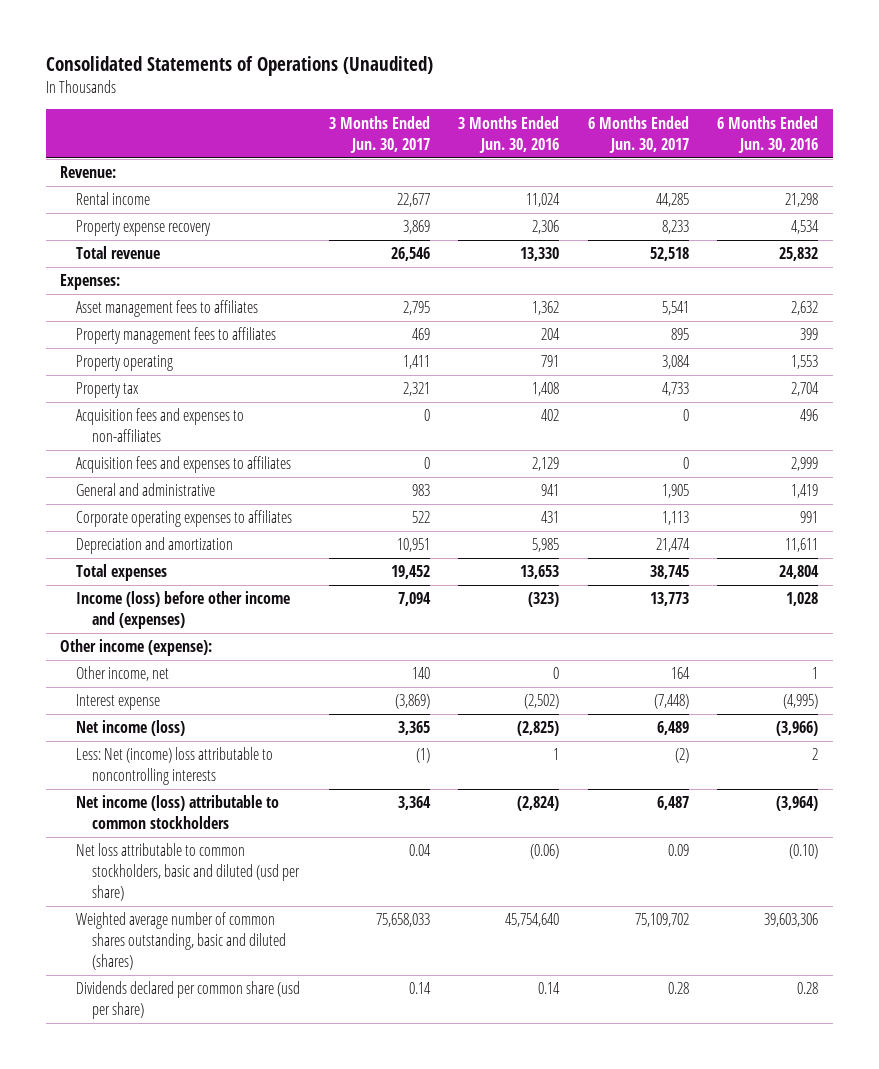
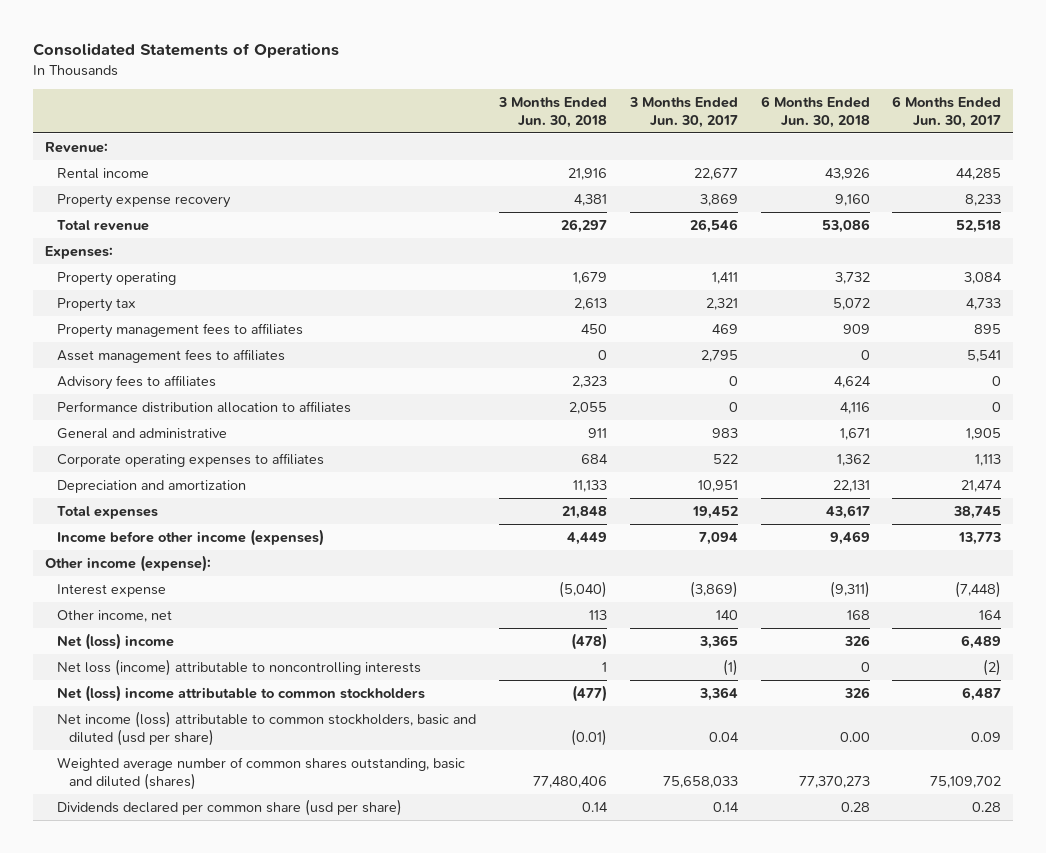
- Consolidated Statements of Operations (Unaudited)
+ Consolidated Statements of Operations
- | 3 Months Ended Jun. 30, 2017 | 3 Months Ended Jun. 30, 2016 | 6 Months Ended Jun. 30, 2017 | 6 Months Ended Jun. 30, 2016
+ | 3 Months Ended Jun. 30, 2018 | 3 Months Ended Jun. 30, 2017 | 6 Months Ended Jun. 30, 2018 | 6 Months Ended Jun. 30, 2017
- Acquisition fees and expenses to non-affiliates | 0 | 402 | 0 | 496
- Acquisition fees and expenses to affiliates | 0 | 2,129 | 0 | 2,999
moved down: Property management fees to affiliates | 450 | 469 | 909 | 895
moved down: Asset management fees to affiliates | 0 | 2,795 | 0 | 5,541
+ Advisory fees to affiliates | 2,323 | 0 | 4,624 | 0
+ Performance distribution allocation to affiliates | 2,055 | 0 | 4,116 | 0
- Income (loss) before other income and (expenses) | 7,094 | (323) | 13,773 | 1,028
+ Income before other income (expenses) | 4,449 | 7,094 | 9,469 | 13,773
- Net income (loss) | 3,365 | (2,825) | 6,489 | (3,966)
- Less: Net (income) loss attributable to noncontrolling interests | (1) | 1 | (2) | 2
- Net income (loss) attributable to common stockholders | 3,364 | (2,824) | 6,487 | (3,964)
- Net loss attributable to common stockholders, basic and diluted (usd per share) | 0.04 | (0.06) | 0.09 | (0.10)
moved down: Other income, net | 113 | 140 | 168 | 164
+ Net (loss) income | (478) | 3,365 | 326 | 6,489
+ Net loss (income) attributable to noncontrolling interests | 1 | (1) | 0 | (2)
+ Net (loss) income attributable to common stockholders | (477) | 3,364 | 326 | 6,487
+ Net income (loss) attributable to common stockholders, basic and diluted (usd per share) | (0.01) | 0.04 | 0.00 | 0.09

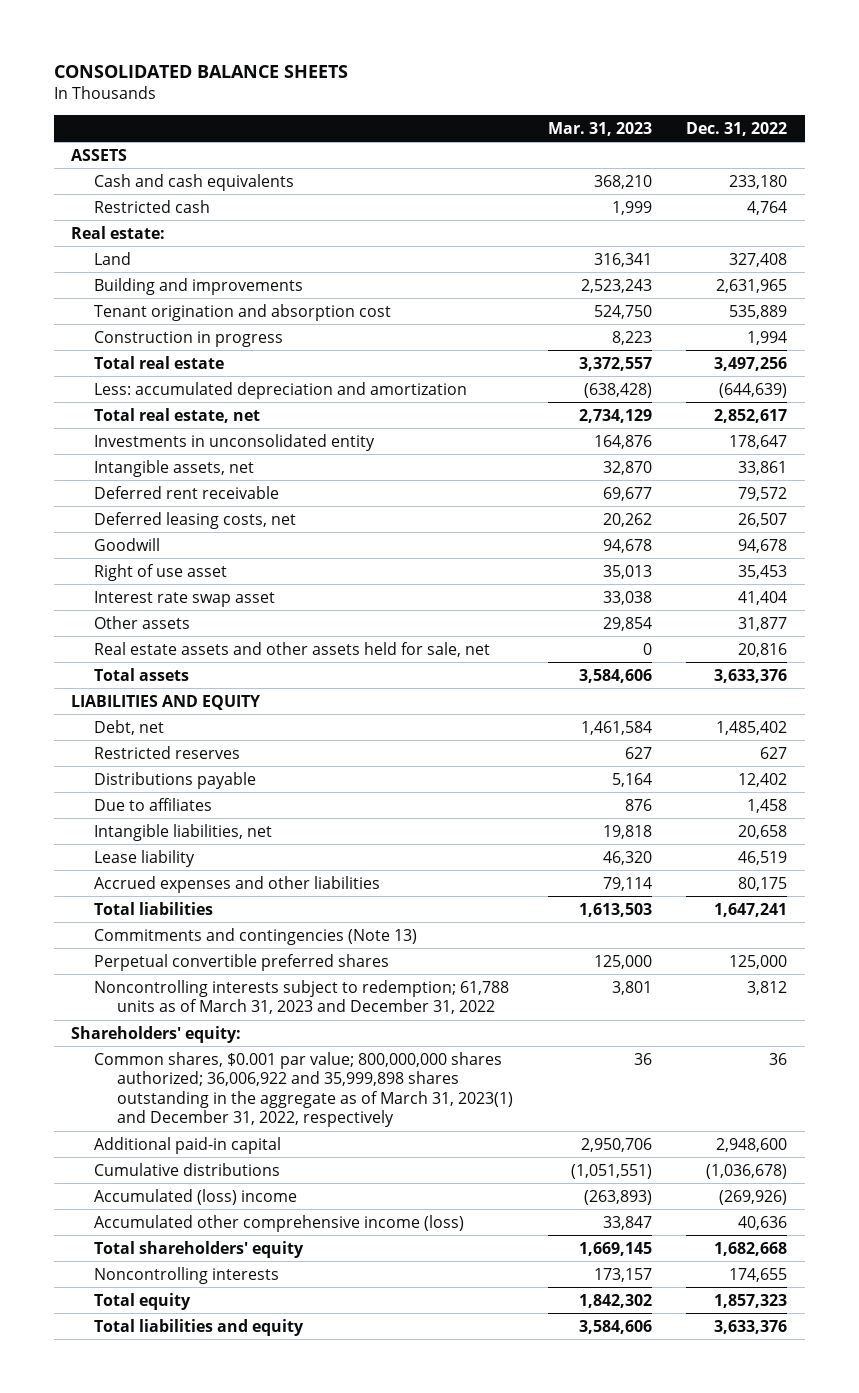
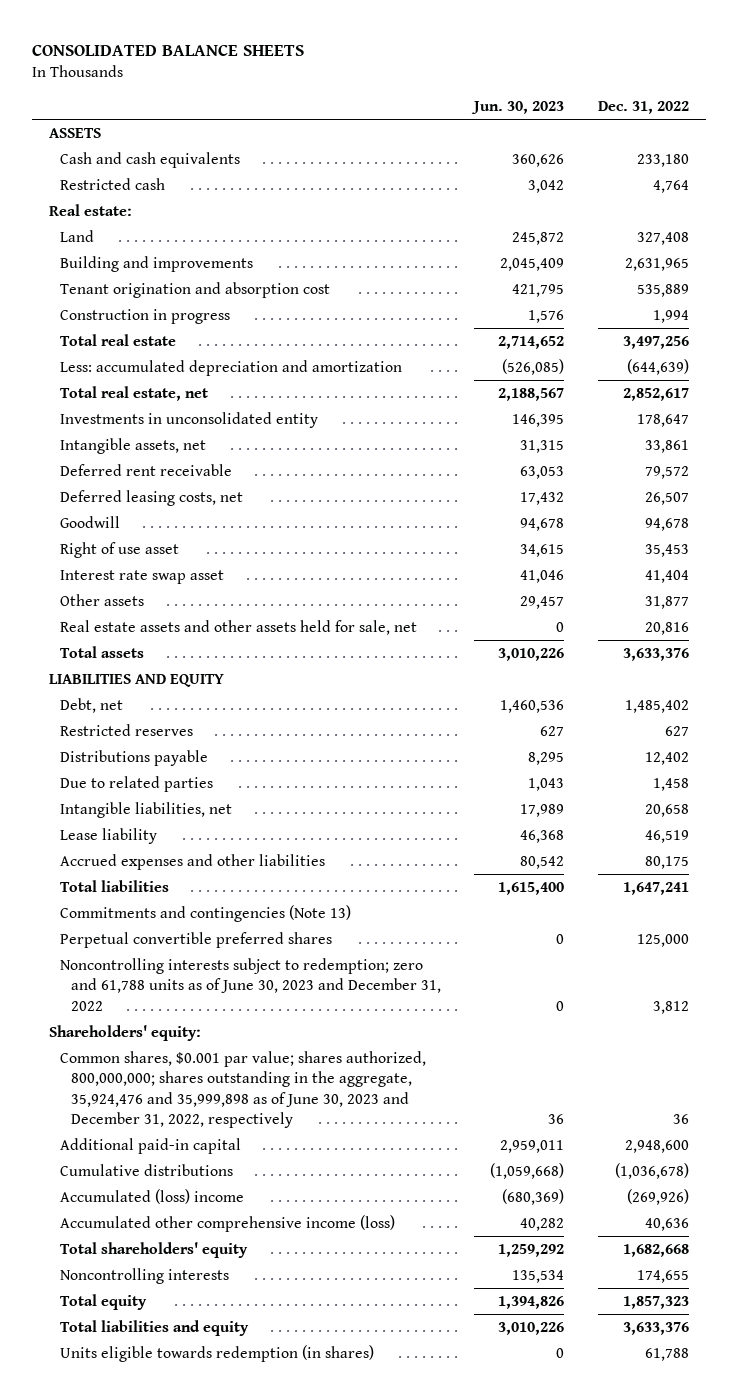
- | Mar. 31, 2023 | Dec. 31, 2022
+ | Jun. 30, 2023 | Dec. 31, 2022
- Due to affiliates | 876 | 1,458
+ Due to related parties | 1,043 | 1,458
- Noncontrolling interests subject to redemption; 61,788 units as of March 31, 2023 and December 31, 2022 | 3,801 | 3,812
+ Noncontrolling interests subject to redemption; zero and 61,788 units as of June 30, 2023 and December 31, 2022 | 0 | 3,812
- Common shares, $0.001 par value; 800,000,000 shares authorized; 36,006,922 and 35,999,898 shares outstanding in the aggregate as of March 31, 2023(1) and December 31, 2022, respectively | 36 | 36
+ Common shares, $0.001 par value; shares authorized, 800,000,000; shares outstanding in the aggregate, 35,924,476 and 35,999,898 as of June 30, 2023 and December 31, 2022, respectively | 36 | 36
+ Units eligible towards redemption (in shares) | 0 | 61,788

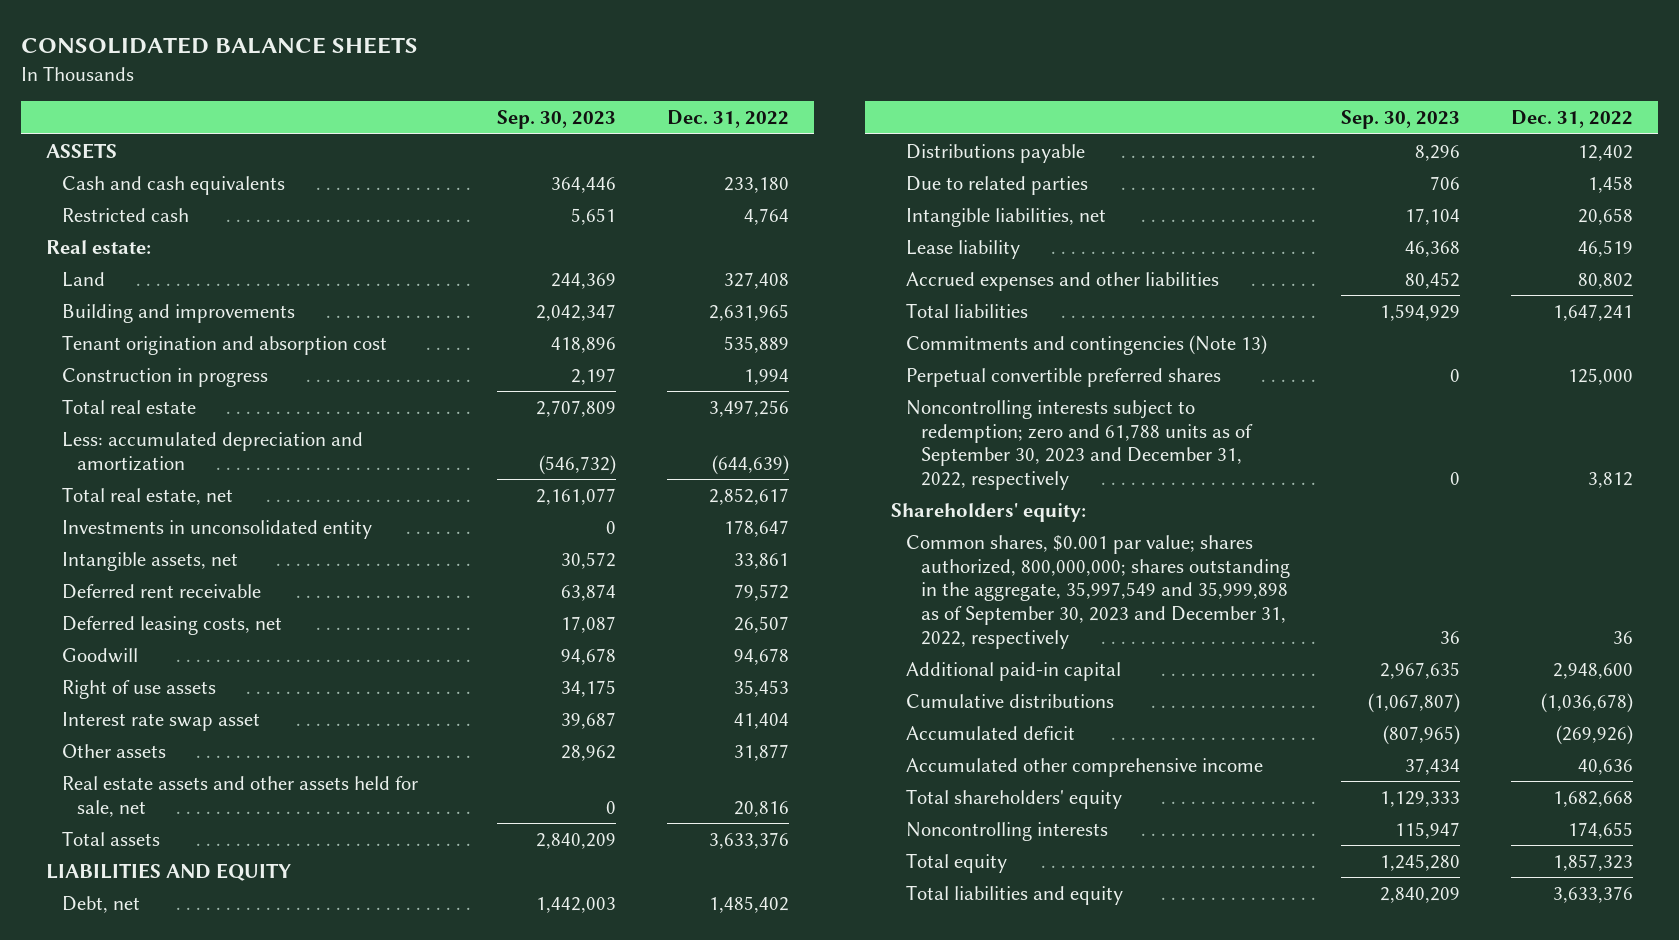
- | Jun. 30, 2023 | Dec. 31, 2022
+ | Sep. 30, 2023 | Dec. 31, 2022
- Right of use asset | 34,615 | 35,453
+ Right of use assets | 34,175 | 35,453
- Restricted reserves | 627 | 627
- Accrued expenses and other liabilities | 80,542 | 80,175
+ Accrued expenses and other liabilities | 80,452 | 80,802
- Noncontrolling interests subject to redemption; zero and 61,788 units as of June 30, 2023 and December 31, 2022 | 0 | 3,812
+ Noncontrolling interests subject to redemption; zero and 61,788 units as of September 30, 2023 and December 31, 2022, respectively | 0 | 3,812
- Common shares, $0.001 par value; shares authorized, 800,000,000; shares outstanding in the aggregate, 35,924,476 and 35,999,898 as of June 30, 2023 and December 31, 2022, respectively | 36 | 36
+ Common shares, $0.001 par value; shares authorized, 800,000,000; shares outstanding in the aggregate, 35,997,549 and 35,999,898 as of September 30, 2023 and December 31, 2022, respectively | 36 | 36
- Accumulated (loss) income | (680,369) | (269,926)
- Accumulated other comprehensive income (loss) | 40,282 | 40,636
+ Accumulated deficit | (807,965) | (269,926)
+ Accumulated other comprehensive income | 37,434 | 40,636
- Units eligible towards redemption (in shares) | 0 | 61,788

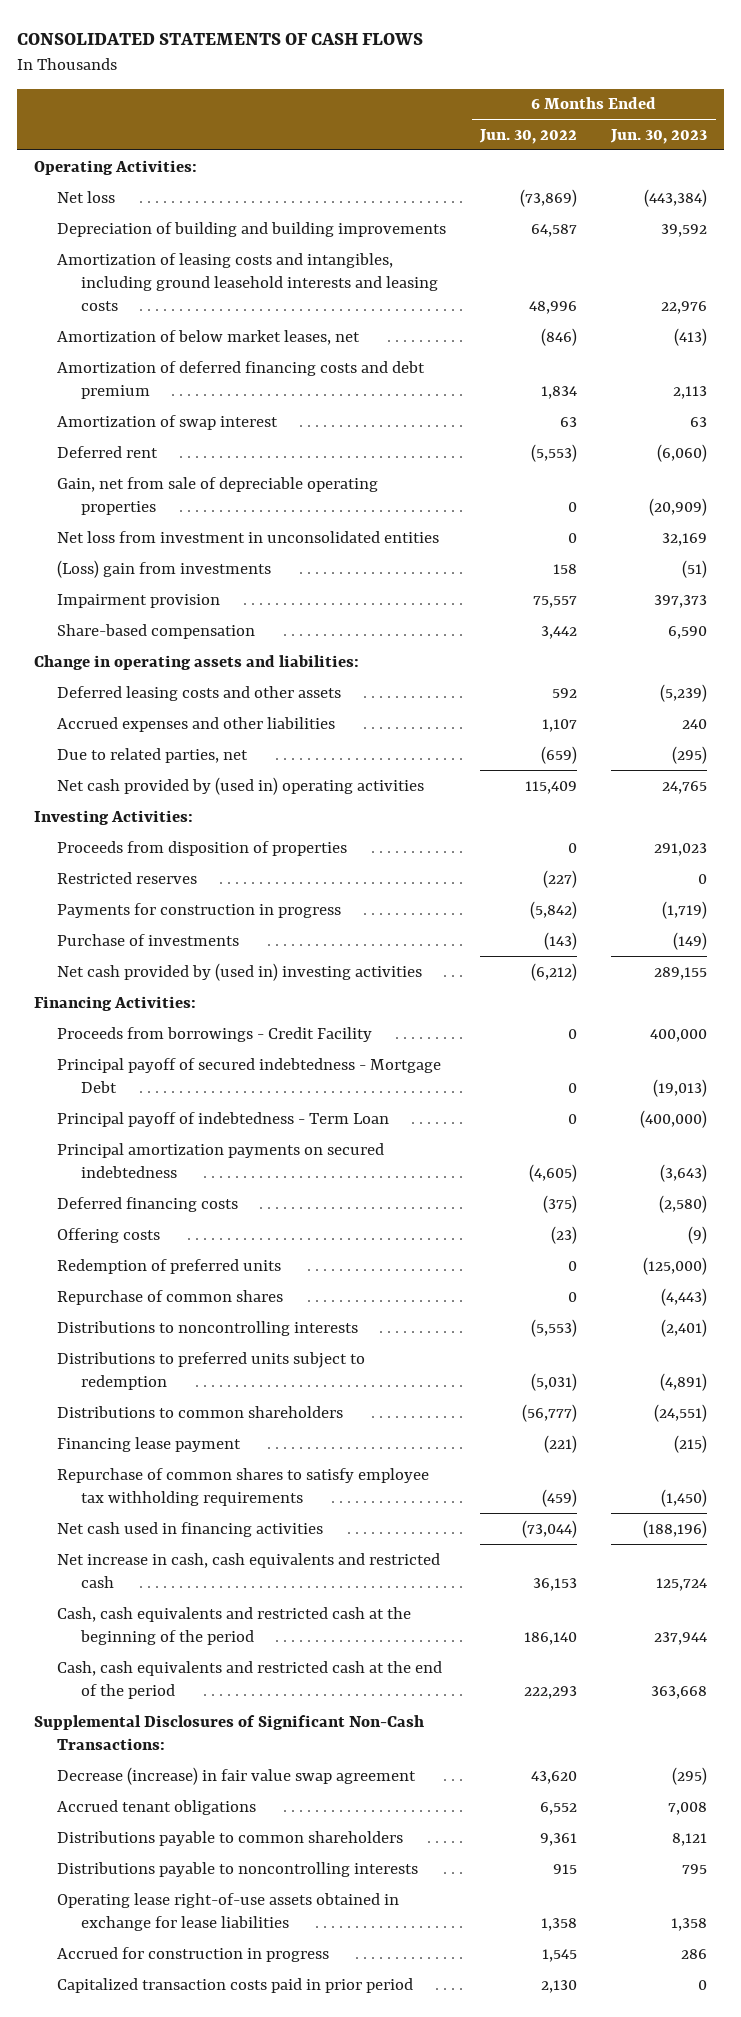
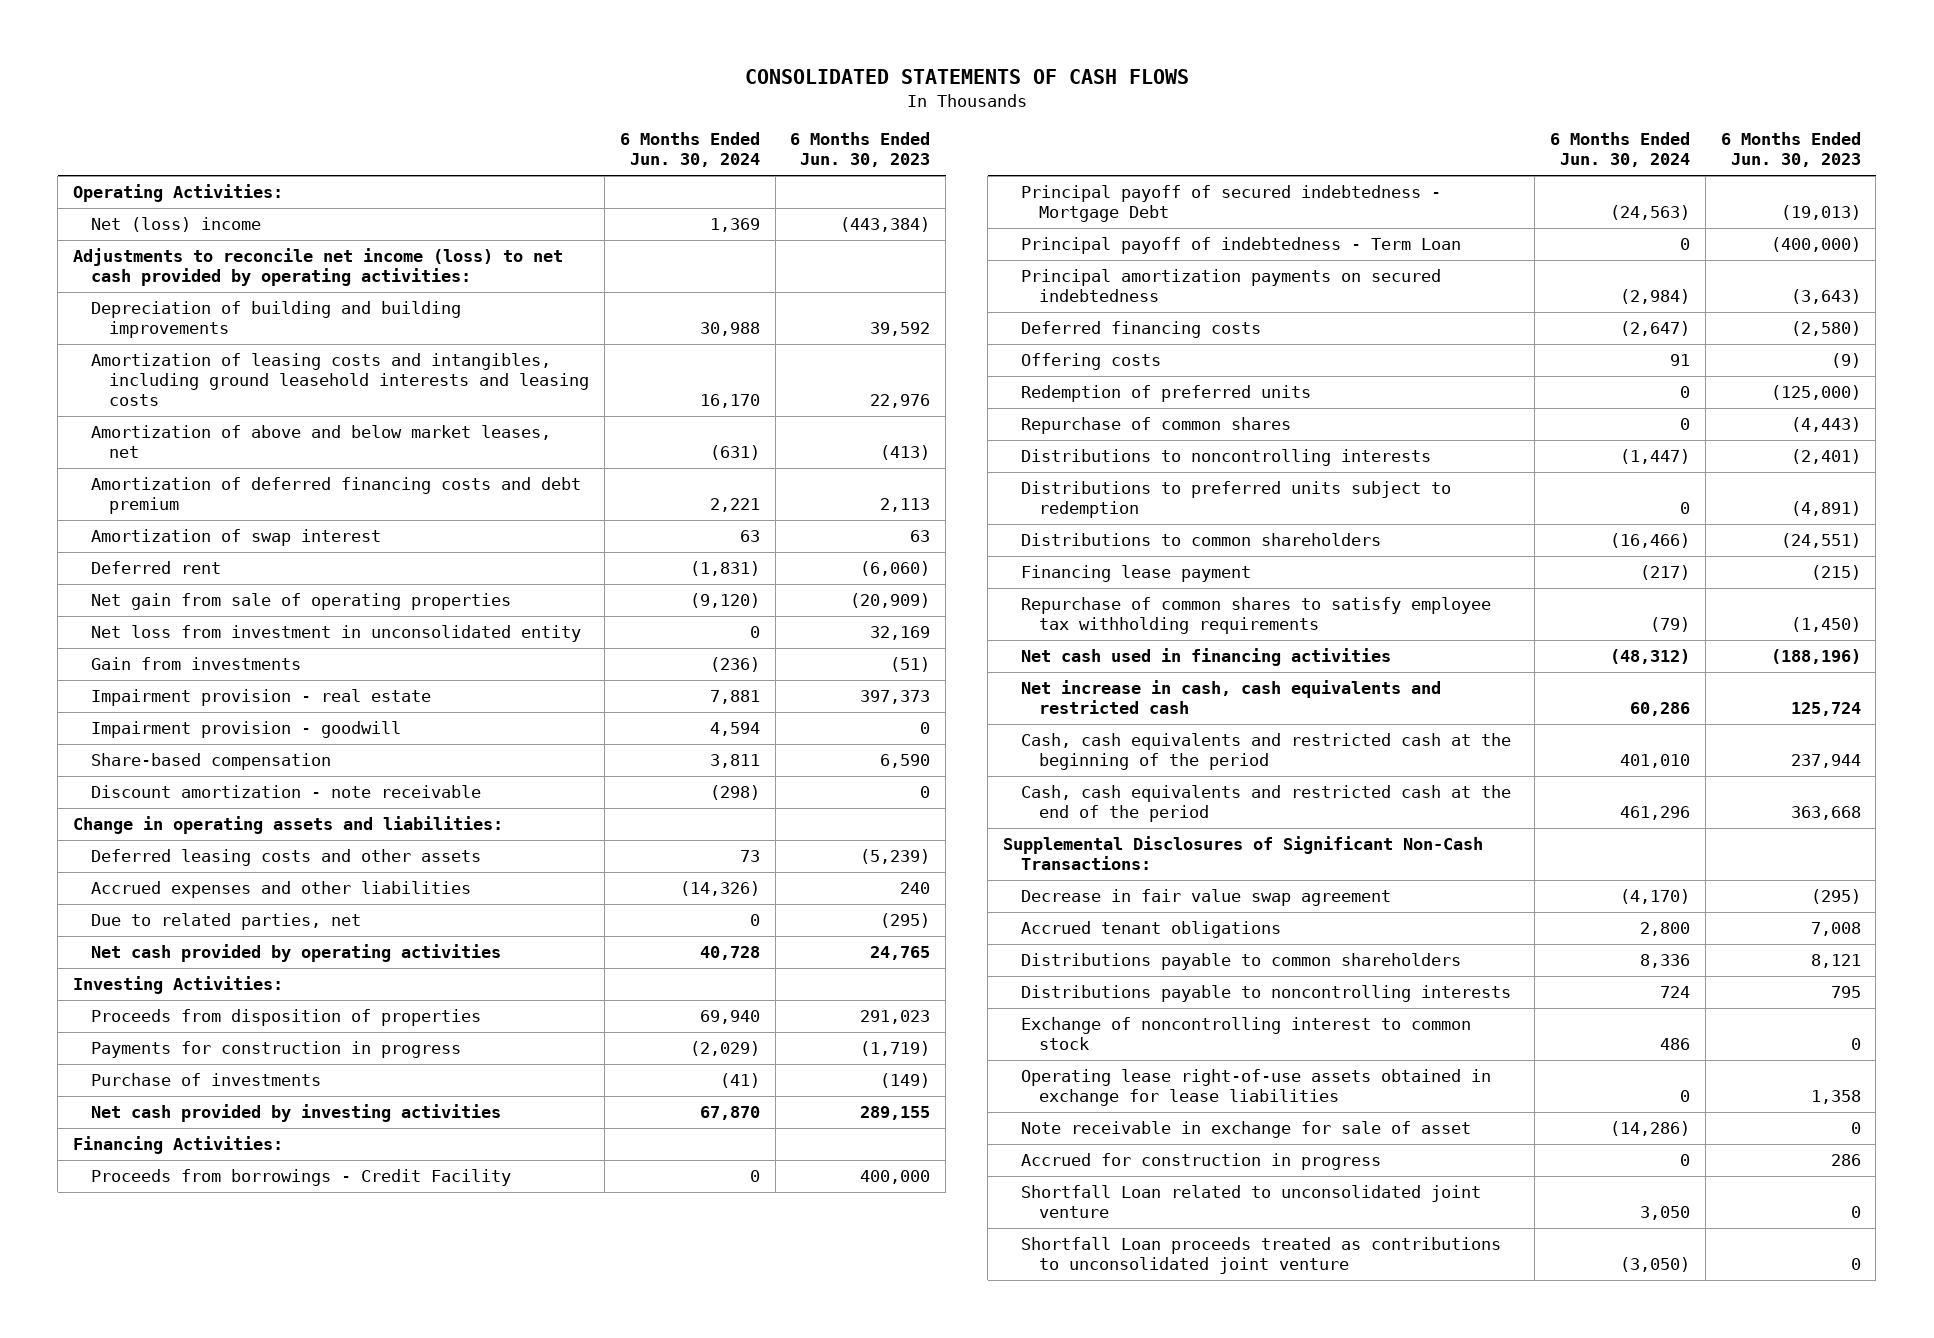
- | 6 Months Ended Jun. 30, 2022 | 6 Months Ended Jun. 30, 2023
+ | 6 Months Ended Jun. 30, 2024 | 6 Months Ended Jun. 30, 2023
- Net loss | (73,869) | (443,384)
+ Net (loss) income | 1,369 | (443,384)
+ Adjustments to reconcile net income (loss) to net cash provided by operating activities:
- Amortization of below market leases, net | (846) | (413)
+ Amortization of above and below market leases, net | (631) | (413)
- Gain, net from sale of depreciable operating properties | 0 | (20,909)
- Net loss from investment in unconsolidated entities | 0 | 32,169
- (Loss) gain from investments | 158 | (51)
- Impairment provision | 75,557 | 397,373
+ Net gain from sale of operating properties | (9,120) | (20,909)
+ Net loss from investment in unconsolidated entity | 0 | 32,169
+ Gain from investments | (236) | (51)
+ Impairment provision - real estate | 7,881 | 397,373
+ Impairment provision - goodwill | 4,594 | 0
+ Discount amortization - note receivable | (298) | 0
- Net cash provided by (used in) operating activities | 115,409 | 24,765
+ Net cash provided by operating activities | 40,728 | 24,765
- Restricted reserves | (227) | 0
- Net cash provided by (used in) investing activities | (6,212) | 289,155
+ Net cash provided by investing activities | 67,870 | 289,155
- Decrease (increase) in fair value swap agreement | 43,620 | (295)
+ Decrease in fair value swap agreement | (4,170) | (295)
+ Exchange of noncontrolling interest to common stock | 486 | 0
+ Note receivable in exchange for sale of asset | (14,286) | 0
- Capitalized transaction costs paid in prior period | 2,130 | 0
+ Shortfall Loan related to unconsolidated joint venture | 3,050 | 0
+ Shortfall Loan proceeds treated as contributions to unconsolidated joint venture | (3,050) | 0

